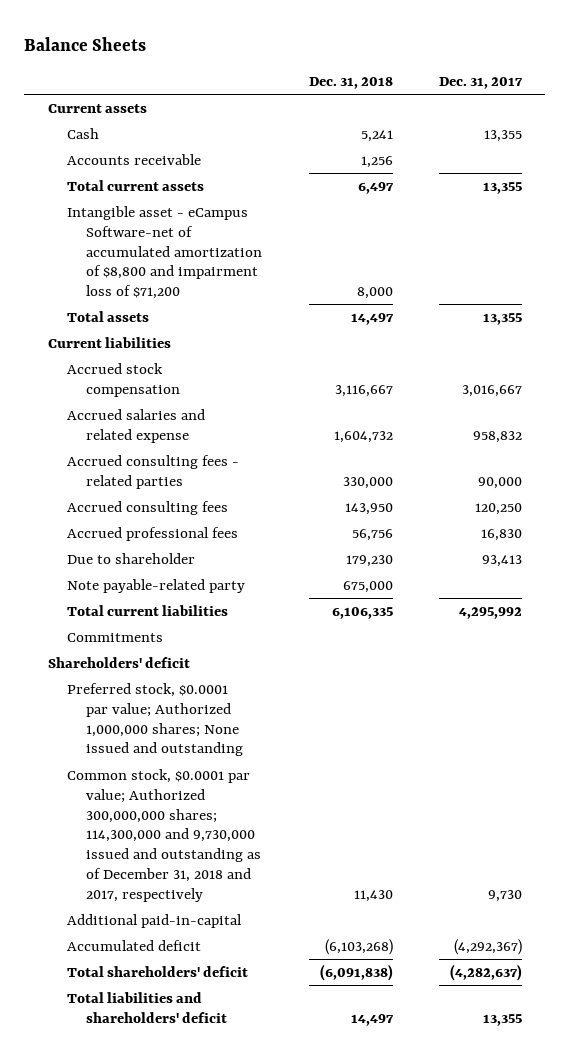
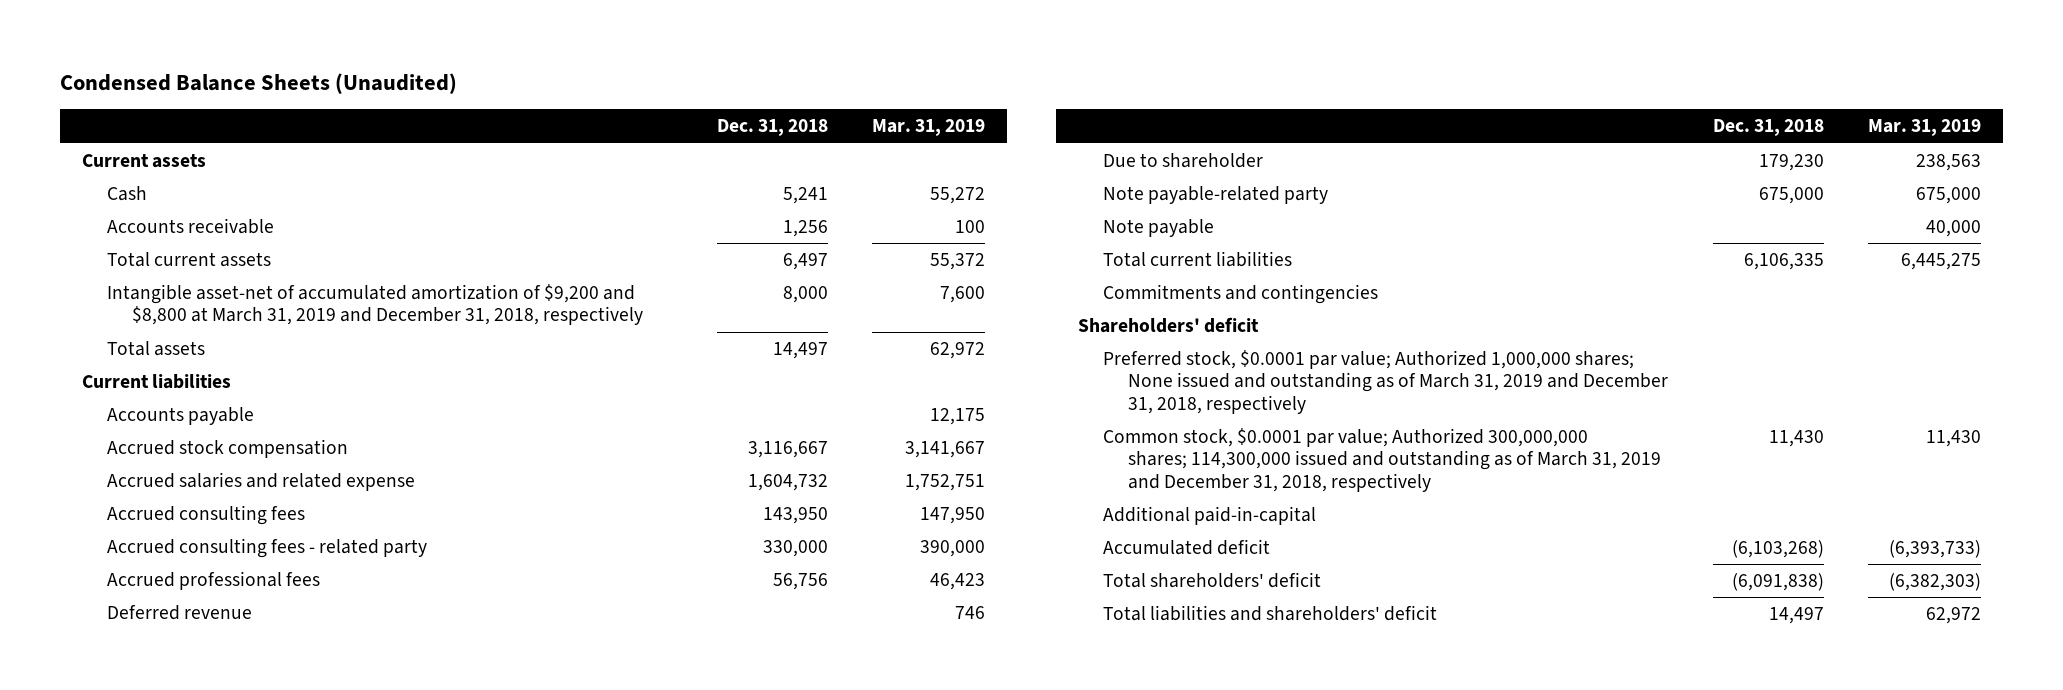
- Balance Sheets
+ Condensed Balance Sheets (Unaudited)
- | Dec. 31, 2018 | Dec. 31, 2017
+ | Dec. 31, 2018 | Mar. 31, 2019
- Intangible asset - eCampus Software-net of accumulated amortization of $8,800 and impairment loss of $71,200 | 8,000 |
+ Intangible asset-net of accumulated amortization of $9,200 and $8,800 at March 31, 2019 and December 31, 2018, respectively | 8,000 | 7,600
+ Accounts payable | | 12,175
- Accrued consulting fees - related parties | 330,000 | 90,000
+ Accrued consulting fees - related party | 330,000 | 390,000
+ Deferred revenue | | 746
+ Note payable | | 40,000
- Commitments
+ Commitments and contingencies
- Preferred stock, $0.0001 par value; Authorized 1,000,000 shares; None issued and outstanding
- Common stock, $0.0001 par value; Authorized 300,000,000 shares; 114,300,000 and 9,730,000 issued and outstanding as of December 31, 2018 and 2017, respectively | 11,430 | 9,730
+ Preferred stock, $0.0001 par value; Authorized 1,000,000 shares; None issued and outstanding as of March 31, 2019 and December 31, 2018, respectively
+ Common stock, $0.0001 par value; Authorized 300,000,000 shares; 114,300,000 issued and outstanding as of March 31, 2019 and December 31, 2018, respectively | 11,430 | 11,430

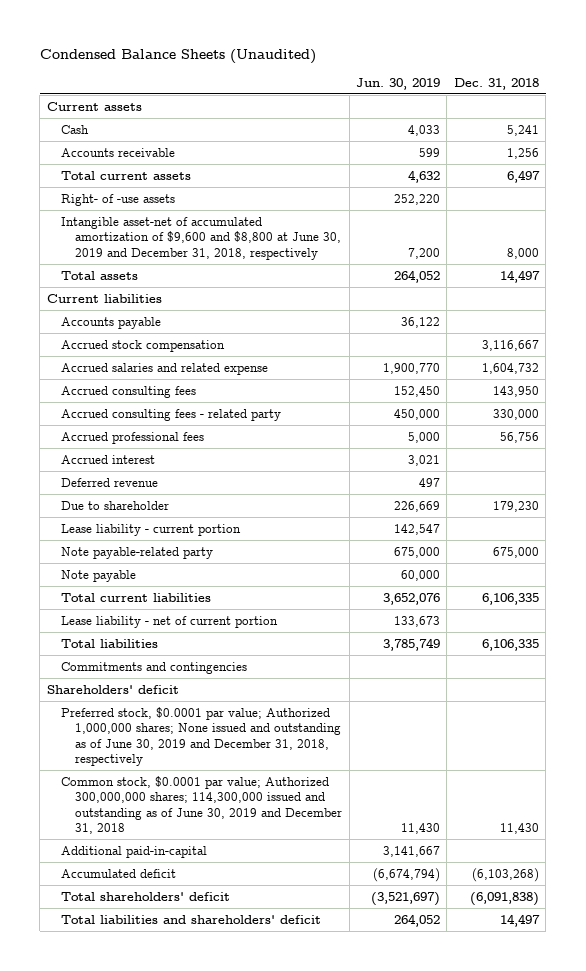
- | Dec. 31, 2018 | Mar. 31, 2019
+ | Jun. 30, 2019 | Dec. 31, 2018
- Intangible asset-net of accumulated amortization of $9,200 and $8,800 at March 31, 2019 and December 31, 2018, respectively | 8,000 | 7,600
+ Right- of -use assets | 252,220 |
+ Intangible asset-net of accumulated amortization of $9,600 and $8,800 at June 30, 2019 and December 31, 2018, respectively | 7,200 | 8,000
+ Accrued interest | 3,021 |
+ Lease liability - current portion | 142,547 |
+ Lease liability - net of current portion | 133,673 |
+ Total liabilities | 3,785,749 | 6,106,335
- Preferred stock, $0.0001 par value; Authorized 1,000,000 shares; None issued and outstanding as of March 31, 2019 and December 31, 2018, respectively
- Common stock, $0.0001 par value; Authorized 300,000,000 shares; 114,300,000 issued and outstanding as of March 31, 2019 and December 31, 2018, respectively | 11,430 | 11,430
+ Preferred stock, $0.0001 par value; Authorized 1,000,000 shares; None issued and outstanding as of June 30, 2019 and December 31, 2018, respectively
+ Common stock, $0.0001 par value; Authorized 300,000,000 shares; 114,300,000 issued and outstanding as of June 30, 2019 and December 31, 2018 | 11,430 | 11,430

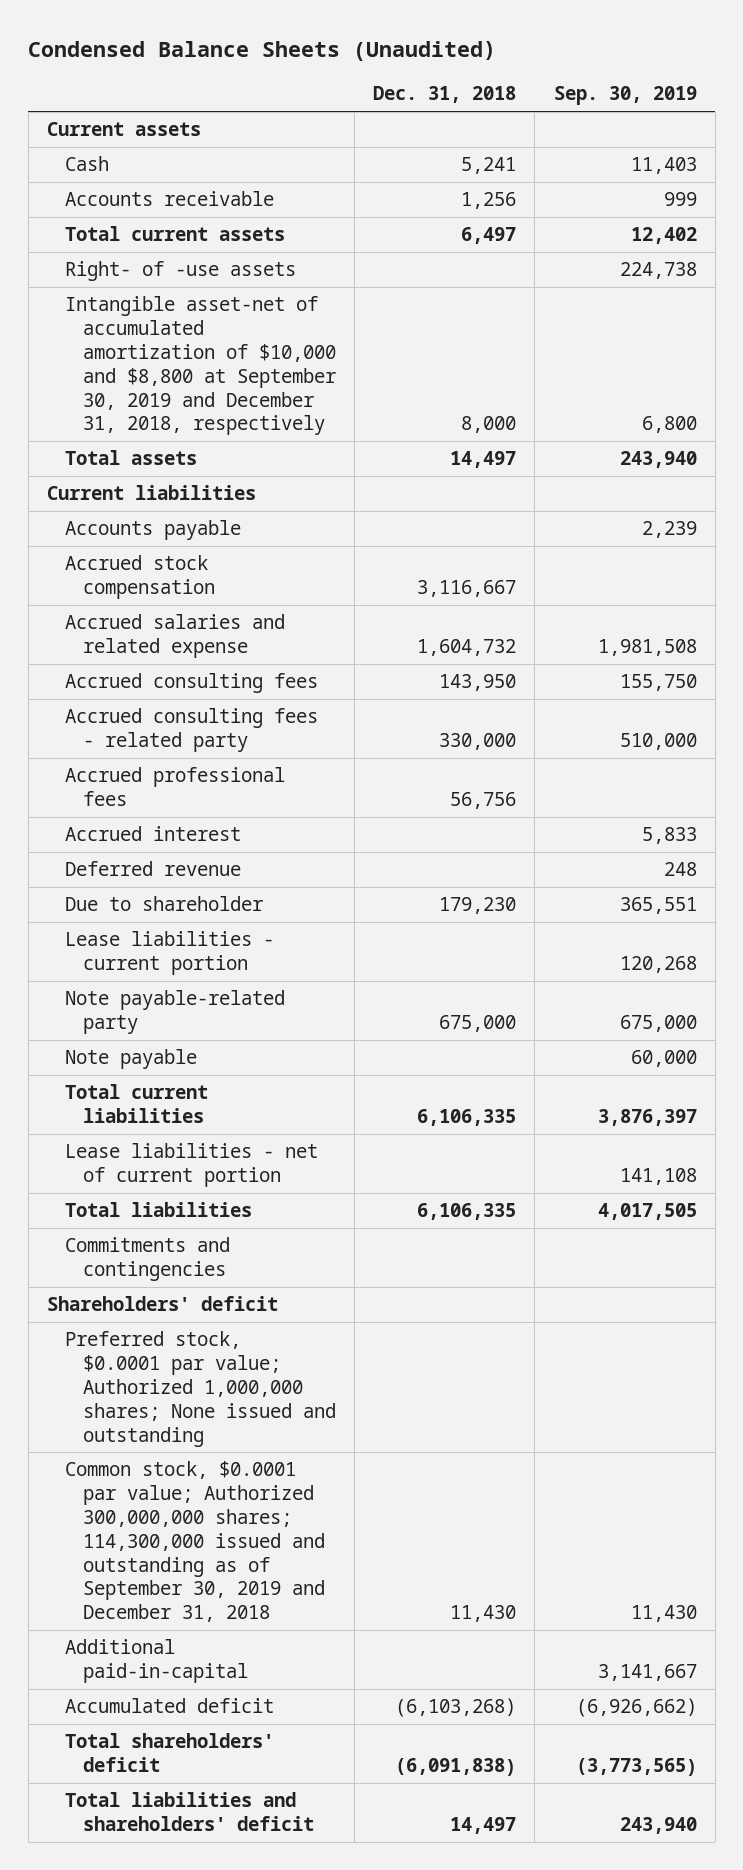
- | Jun. 30, 2019 | Dec. 31, 2018
+ | Dec. 31, 2018 | Sep. 30, 2019
- Intangible asset-net of accumulated amortization of $9,600 and $8,800 at June 30, 2019 and December 31, 2018, respectively | 7,200 | 8,000
+ Intangible asset-net of accumulated amortization of $10,000 and $8,800 at September 30, 2019 and December 31, 2018, respectively | 8,000 | 6,800
- Lease liability - current portion | 142,547 |
+ Lease liabilities - current portion | | 120,268
- Lease liability - net of current portion | 133,673 |
+ Lease liabilities - net of current portion | | 141,108
- Preferred stock, $0.0001 par value; Authorized 1,000,000 shares; None issued and outstanding as of June 30, 2019 and December 31, 2018, respectively
- Common stock, $0.0001 par value; Authorized 300,000,000 shares; 114,300,000 issued and outstanding as of June 30, 2019 and December 31, 2018 | 11,430 | 11,430
+ Preferred stock, $0.0001 par value; Authorized 1,000,000 shares; None issued and outstanding
+ Common stock, $0.0001 par value; Authorized 300,000,000 shares; 114,300,000 issued and outstanding as of September 30, 2019 and December 31, 2018 | 11,430 | 11,430

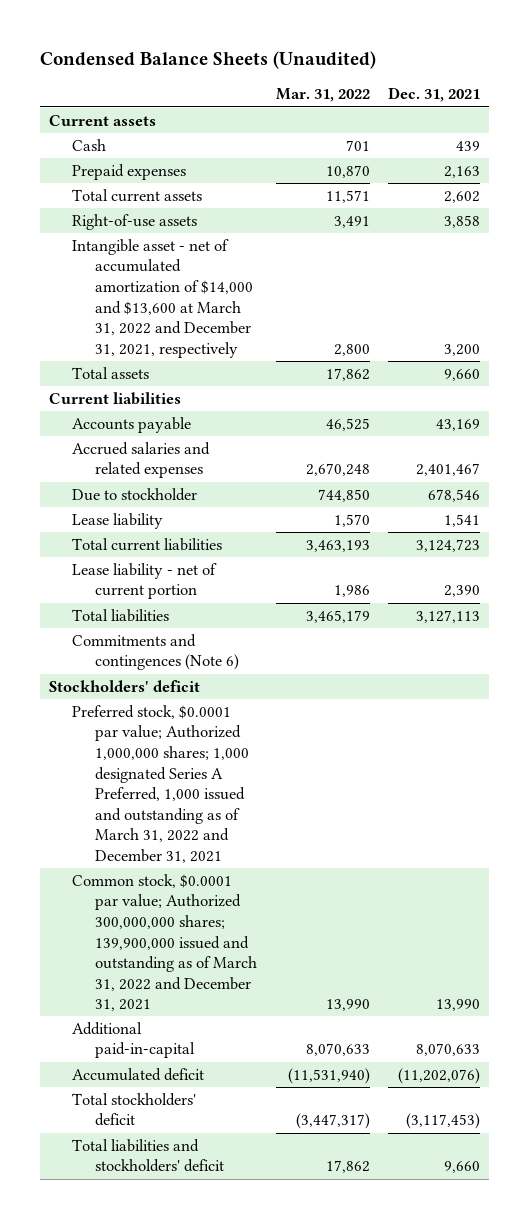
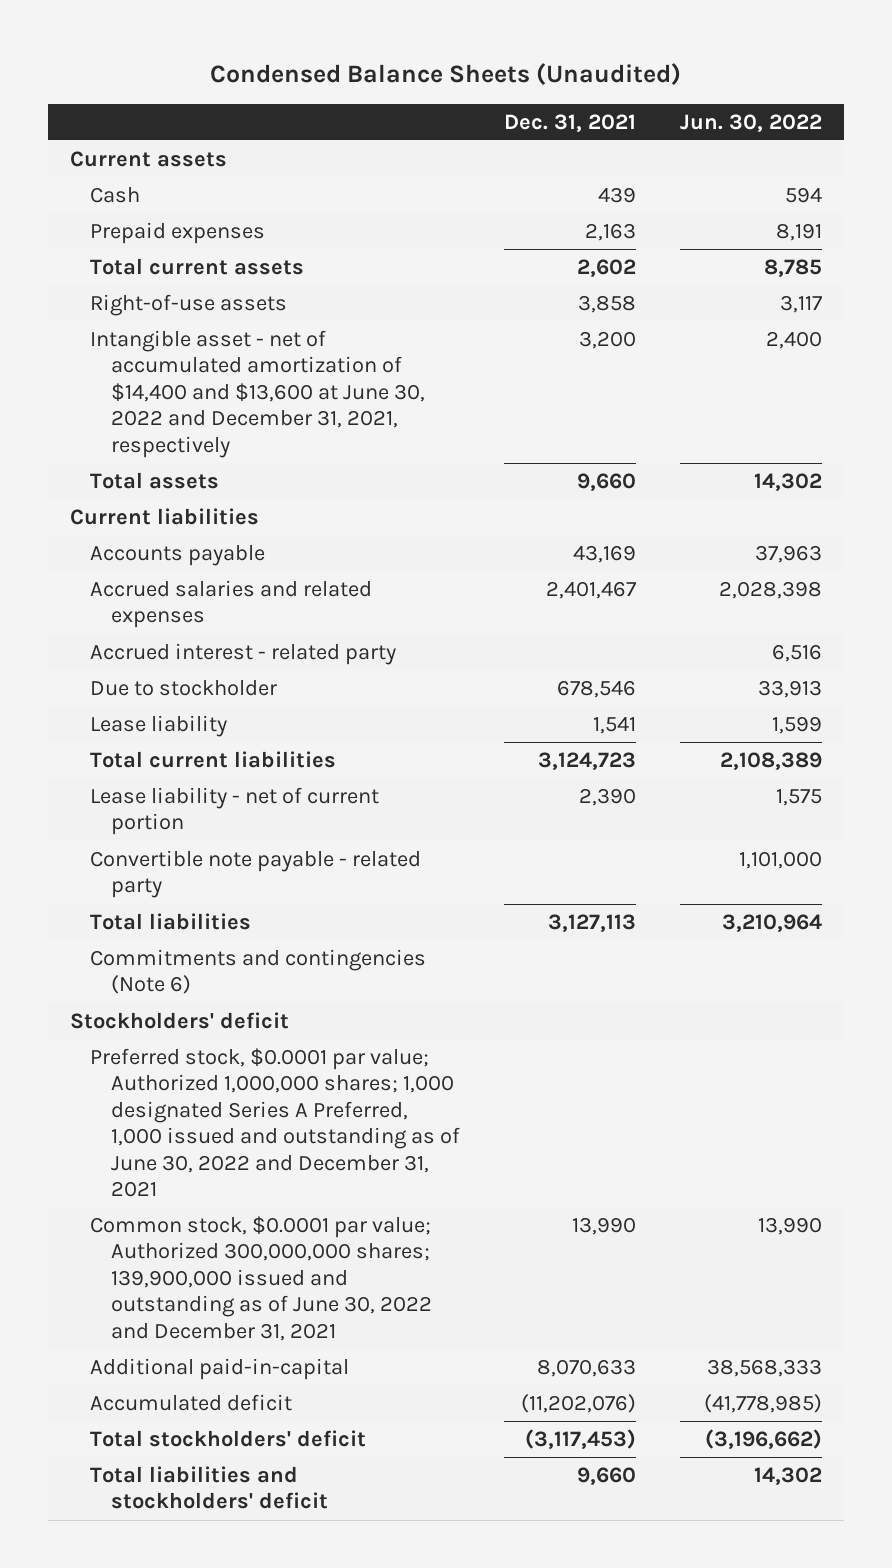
- | Mar. 31, 2022 | Dec. 31, 2021
+ | Dec. 31, 2021 | Jun. 30, 2022
- Intangible asset - net of accumulated amortization of $14,000 and $13,600 at March 31, 2022 and December 31, 2021, respectively | 2,800 | 3,200
+ Intangible asset - net of accumulated amortization of $14,400 and $13,600 at June 30, 2022 and December 31, 2021, respectively | 3,200 | 2,400
+ Accrued interest - related party | | 6,516
+ Convertible note payable - related party | | 1,101,000
- Commitments and contingences (Note 6)
+ Commitments and contingencies (Note 6)
- Preferred stock, $0.0001 par value; Authorized 1,000,000 shares; 1,000 designated Series A Preferred, 1,000 issued and outstanding as of March 31, 2022 and December 31, 2021
- Common stock, $0.0001 par value; Authorized 300,000,000 shares; 139,900,000 issued and outstanding as of March 31, 2022 and December 31, 2021 | 13,990 | 13,990
+ Preferred stock, $0.0001 par value; Authorized 1,000,000 shares; 1,000 designated Series A Preferred, 1,000 issued and outstanding as of June 30, 2022 and December 31, 2021
+ Common stock, $0.0001 par value; Authorized 300,000,000 shares; 139,900,000 issued and outstanding as of June 30, 2022 and December 31, 2021 | 13,990 | 13,990

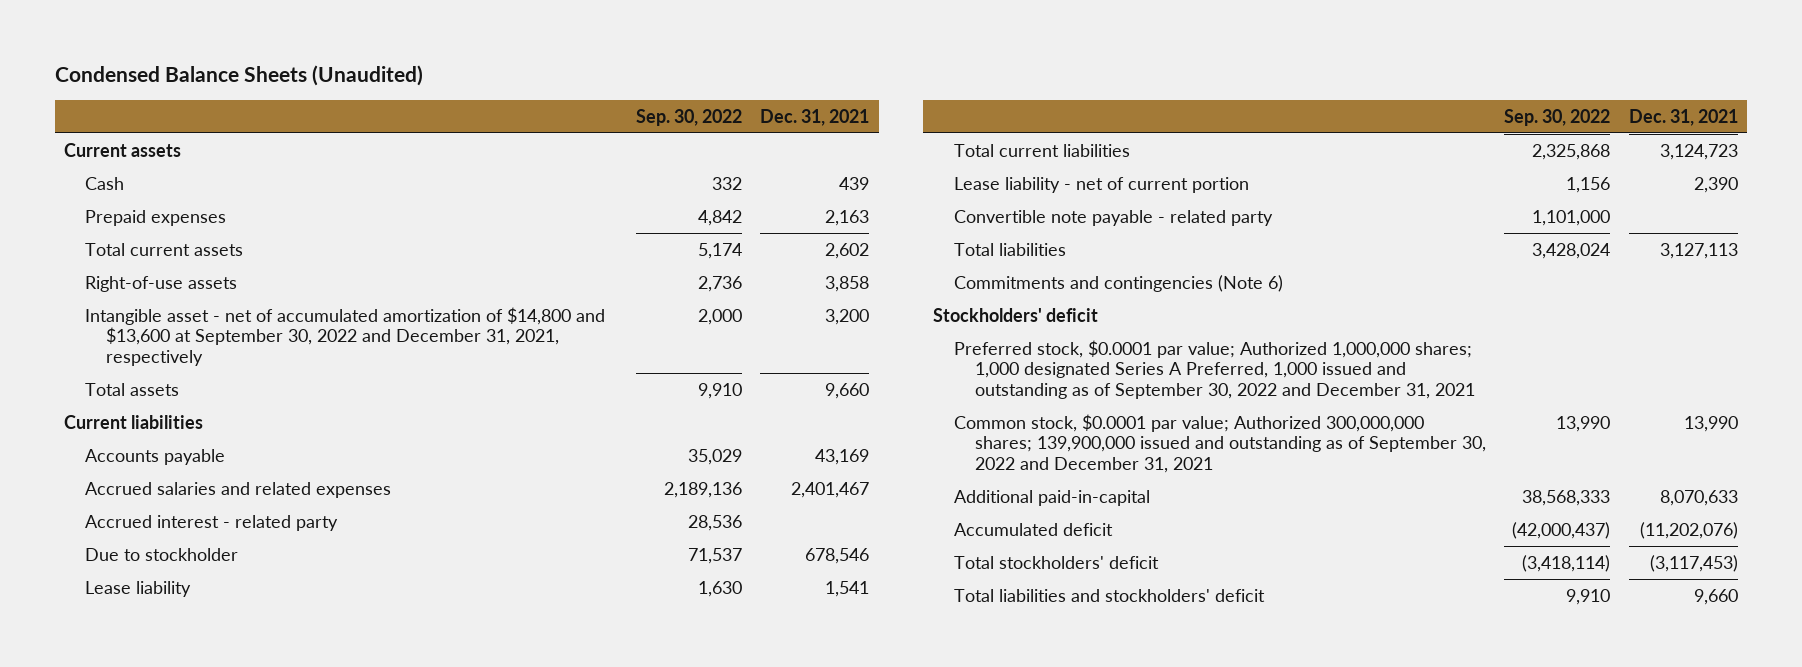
- | Dec. 31, 2021 | Jun. 30, 2022
+ | Sep. 30, 2022 | Dec. 31, 2021
- Intangible asset - net of accumulated amortization of $14,400 and $13,600 at June 30, 2022 and December 31, 2021, respectively | 3,200 | 2,400
+ Intangible asset - net of accumulated amortization of $14,800 and $13,600 at September 30, 2022 and December 31, 2021, respectively | 2,000 | 3,200
- Preferred stock, $0.0001 par value; Authorized 1,000,000 shares; 1,000 designated Series A Preferred, 1,000 issued and outstanding as of June 30, 2022 and December 31, 2021
- Common stock, $0.0001 par value; Authorized 300,000,000 shares; 139,900,000 issued and outstanding as of June 30, 2022 and December 31, 2021 | 13,990 | 13,990
+ Preferred stock, $0.0001 par value; Authorized 1,000,000 shares; 1,000 designated Series A Preferred, 1,000 issued and outstanding as of September 30, 2022 and December 31, 2021
+ Common stock, $0.0001 par value; Authorized 300,000,000 shares; 139,900,000 issued and outstanding as of September 30, 2022 and December 31, 2021 | 13,990 | 13,990

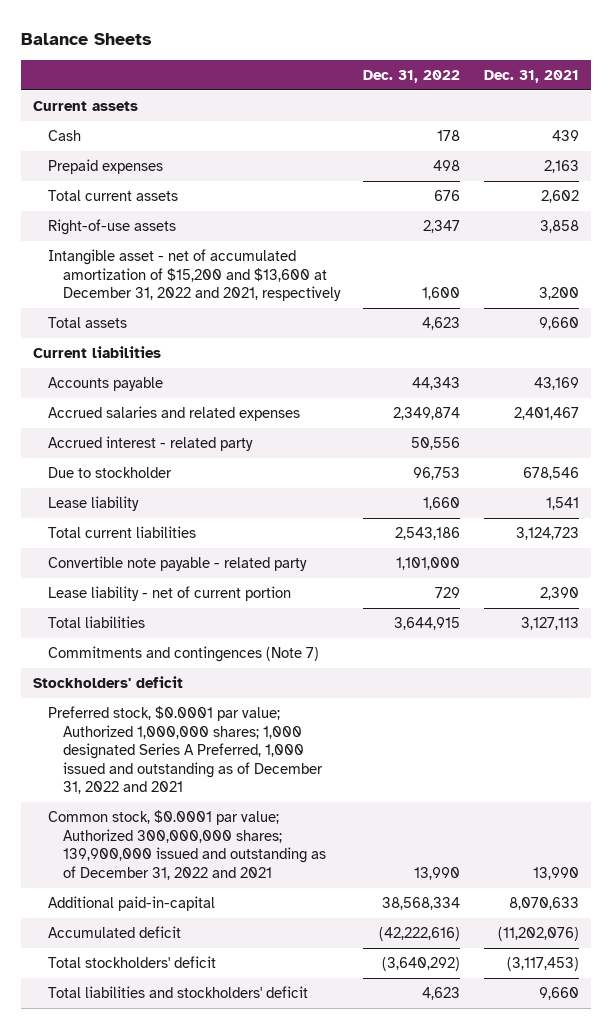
- Condensed Balance Sheets (Unaudited)
+ Balance Sheets
- | Sep. 30, 2022 | Dec. 31, 2021
+ | Dec. 31, 2022 | Dec. 31, 2021
- Intangible asset - net of accumulated amortization of $14,800 and $13,600 at September 30, 2022 and December 31, 2021, respectively | 2,000 | 3,200
+ Intangible asset - net of accumulated amortization of $15,200 and $13,600 at December 31, 2022 and 2021, respectively | 1,600 | 3,200
moved down: Lease liability - net of current portion | 729 | 2,390
- Commitments and contingencies (Note 6)
+ Commitments and contingences (Note 7)
- Preferred stock, $0.0001 par value; Authorized 1,000,000 shares; 1,000 designated Series A Preferred, 1,000 issued and outstanding as of September 30, 2022 and December 31, 2021
- Common stock, $0.0001 par value; Authorized 300,000,000 shares; 139,900,000 issued and outstanding as of September 30, 2022 and December 31, 2021 | 13,990 | 13,990
+ Preferred stock, $0.0001 par value; Authorized 1,000,000 shares; 1,000 designated Series A Preferred, 1,000 issued and outstanding as of December 31, 2022 and 2021
+ Common stock, $0.0001 par value; Authorized 300,000,000 shares; 139,900,000 issued and outstanding as of December 31, 2022 and 2021 | 13,990 | 13,990

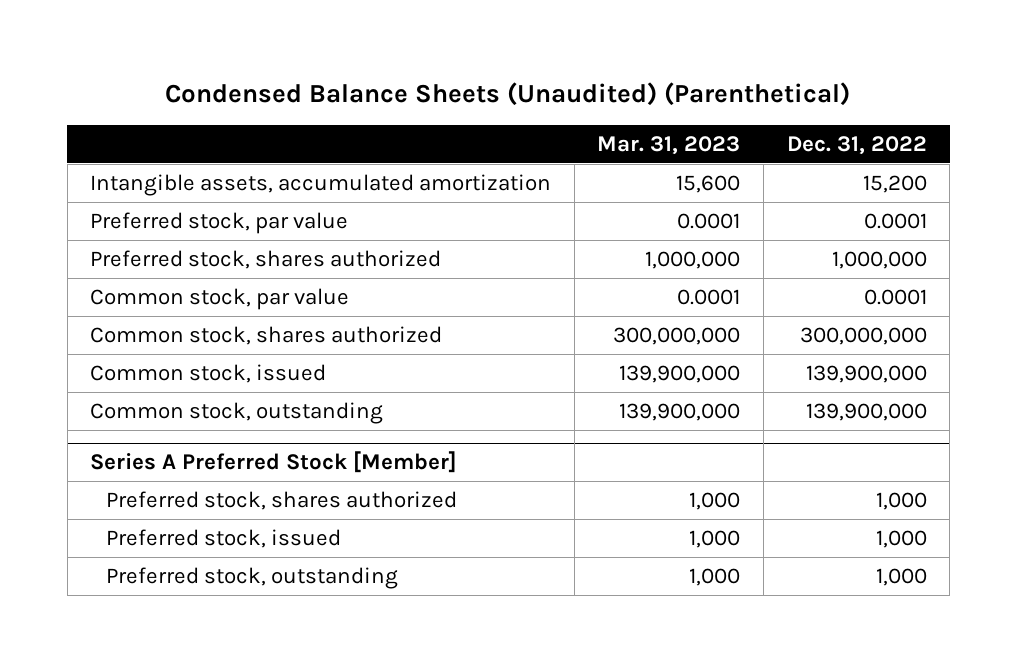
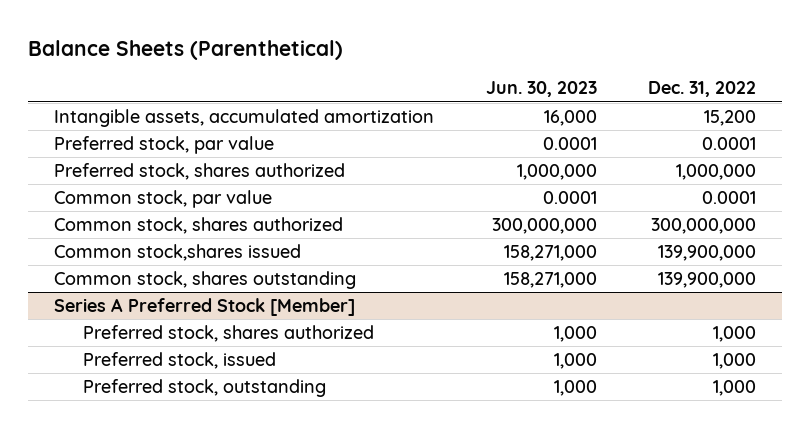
- Condensed Balance Sheets (Unaudited) (Parenthetical)
+ Balance Sheets (Parenthetical)
- | Mar. 31, 2023 | Dec. 31, 2022
+ | Jun. 30, 2023 | Dec. 31, 2022
- Common stock, issued | 139,900,000 | 139,900,000
- Common stock, outstanding | 139,900,000 | 139,900,000
+ Common stock,shares issued | 158,271,000 | 139,900,000
+ Common stock, shares outstanding | 158,271,000 | 139,900,000

